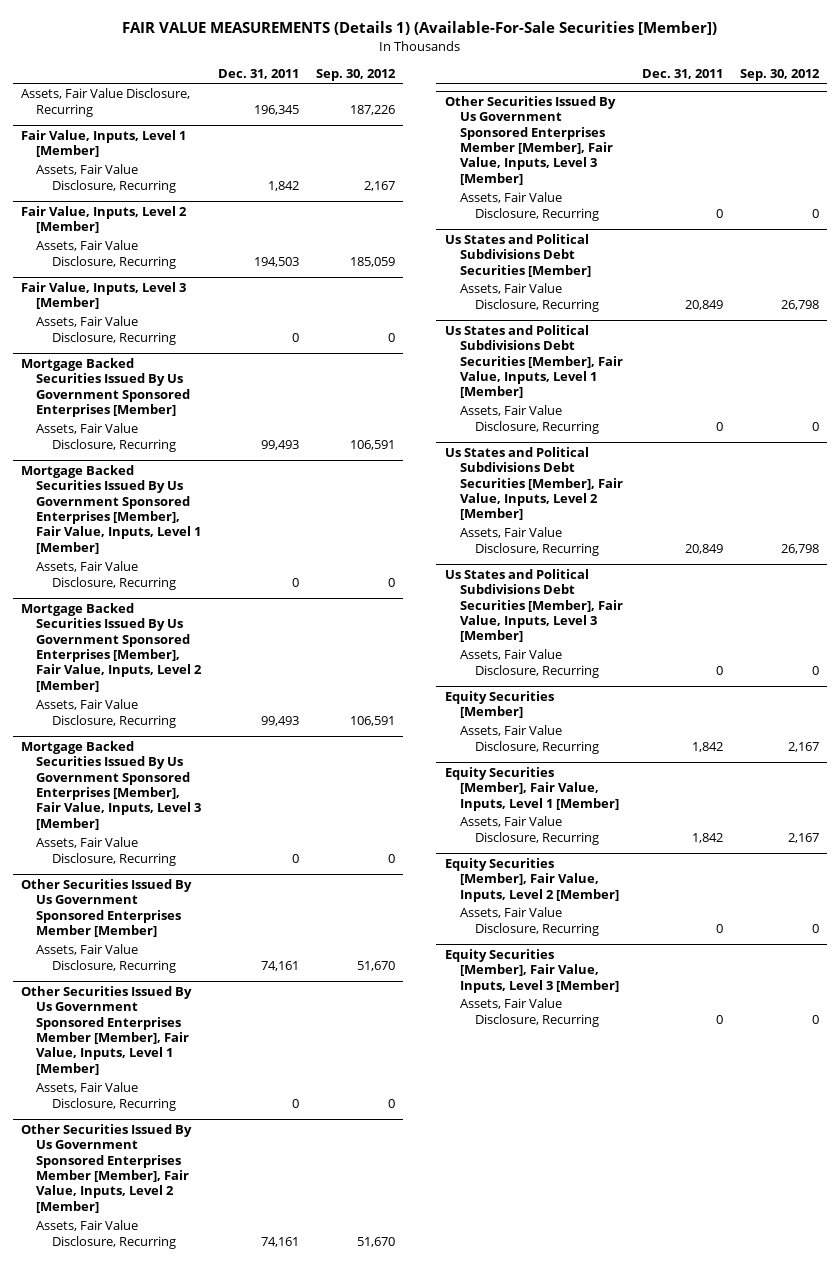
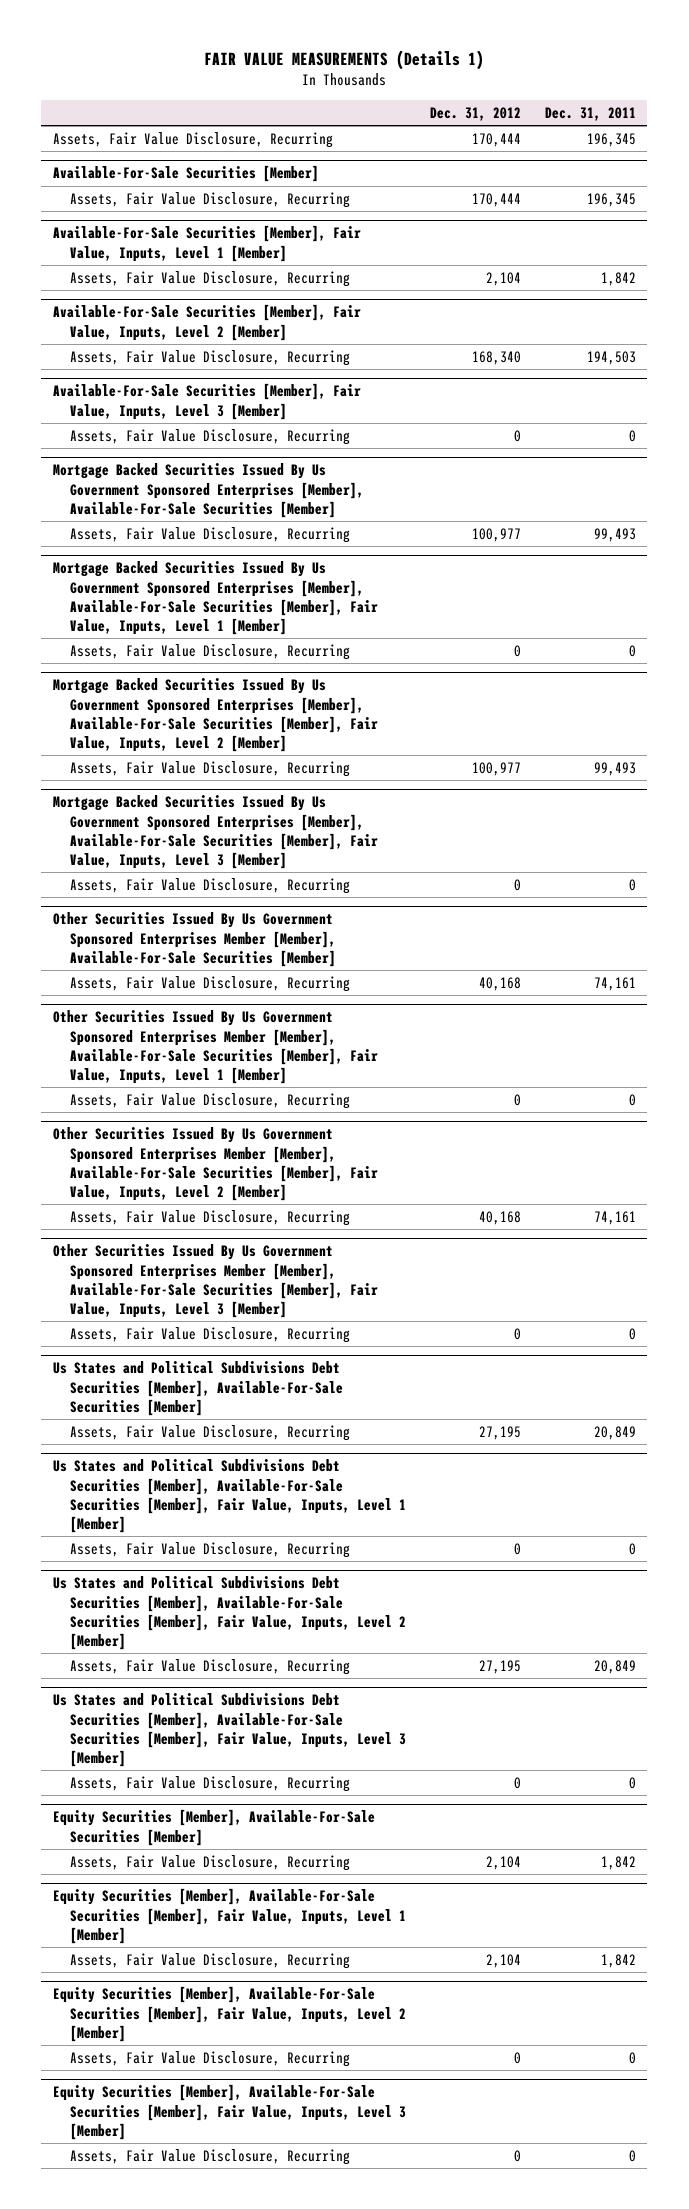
- FAIR VALUE MEASUREMENTS (Details 1) (Available-For-Sale Securities [Member])
+ FAIR VALUE MEASUREMENTS (Details 1)
- | Dec. 31, 2011 | Sep. 30, 2012
+ | Dec. 31, 2012 | Dec. 31, 2011
- Fair Value, Inputs, Level 1 [Member]
+ Available-For-Sale Securities [Member]
+ Assets, Fair Value Disclosure, Recurring | 170,444 | 196,345
+ Available-For-Sale Securities [Member], Fair Value, Inputs, Level 1 [Member]
- Fair Value, Inputs, Level 2 [Member]
+ Available-For-Sale Securities [Member], Fair Value, Inputs, Level 2 [Member]
- Fair Value, Inputs, Level 3 [Member]
+ Available-For-Sale Securities [Member], Fair Value, Inputs, Level 3 [Member]
- Mortgage Backed Securities Issued By Us Government Sponsored Enterprises [Member]
+ Mortgage Backed Securities Issued By Us Government Sponsored Enterprises [Member], Available-For-Sale Securities [Member]
- Mortgage Backed Securities Issued By Us Government Sponsored Enterprises [Member], Fair Value, Inputs, Level 1 [Member]
+ Mortgage Backed Securities Issued By Us Government Sponsored Enterprises [Member], Available-For-Sale Securities [Member], Fair Value, Inputs, Level 1 [Member]
- Mortgage Backed Securities Issued By Us Government Sponsored Enterprises [Member], Fair Value, Inputs, Level 2 [Member]
+ Mortgage Backed Securities Issued By Us Government Sponsored Enterprises [Member], Available-For-Sale Securities [Member], Fair Value, Inputs, Level 2 [Member]
- Mortgage Backed Securities Issued By Us Government Sponsored Enterprises [Member], Fair Value, Inputs, Level 3 [Member]
+ Mortgage Backed Securities Issued By Us Government Sponsored Enterprises [Member], Available-For-Sale Securities [Member], Fair Value, Inputs, Level 3 [Member]
- Other Securities Issued By Us Government Sponsored Enterprises Member [Member]
+ Other Securities Issued By Us Government Sponsored Enterprises Member [Member], Available-For-Sale Securities [Member]
- Other Securities Issued By Us Government Sponsored Enterprises Member [Member], Fair Value, Inputs, Level 1 [Member]
+ Other Securities Issued By Us Government Sponsored Enterprises Member [Member], Available-For-Sale Securities [Member], Fair Value, Inputs, Level 1 [Member]
- Other Securities Issued By Us Government Sponsored Enterprises Member [Member], Fair Value, Inputs, Level 2 [Member]
+ Other Securities Issued By Us Government Sponsored Enterprises Member [Member], Available-For-Sale Securities [Member], Fair Value, Inputs, Level 2 [Member]
- Other Securities Issued By Us Government Sponsored Enterprises Member [Member], Fair Value, Inputs, Level 3 [Member]
+ Other Securities Issued By Us Government Sponsored Enterprises Member [Member], Available-For-Sale Securities [Member], Fair Value, Inputs, Level 3 [Member]
- Us States and Political Subdivisions Debt Securities [Member]
+ Us States and Political Subdivisions Debt Securities [Member], Available-For-Sale Securities [Member]
- Us States and Political Subdivisions Debt Securities [Member], Fair Value, Inputs, Level 1 [Member]
+ Us States and Political Subdivisions Debt Securities [Member], Available-For-Sale Securities [Member], Fair Value, Inputs, Level 1 [Member]
- Us States and Political Subdivisions Debt Securities [Member], Fair Value, Inputs, Level 2 [Member]
+ Us States and Political Subdivisions Debt Securities [Member], Available-For-Sale Securities [Member], Fair Value, Inputs, Level 2 [Member]
- Us States and Political Subdivisions Debt Securities [Member], Fair Value, Inputs, Level 3 [Member]
+ Us States and Political Subdivisions Debt Securities [Member], Available-For-Sale Securities [Member], Fair Value, Inputs, Level 3 [Member]
- Equity Securities [Member]
+ Equity Securities [Member], Available-For-Sale Securities [Member]
- Equity Securities [Member], Fair Value, Inputs, Level 1 [Member]
+ Equity Securities [Member], Available-For-Sale Securities [Member], Fair Value, Inputs, Level 1 [Member]
- Equity Securities [Member], Fair Value, Inputs, Level 2 [Member]
+ Equity Securities [Member], Available-For-Sale Securities [Member], Fair Value, Inputs, Level 2 [Member]
- Equity Securities [Member], Fair Value, Inputs, Level 3 [Member]
+ Equity Securities [Member], Available-For-Sale Securities [Member], Fair Value, Inputs, Level 3 [Member]

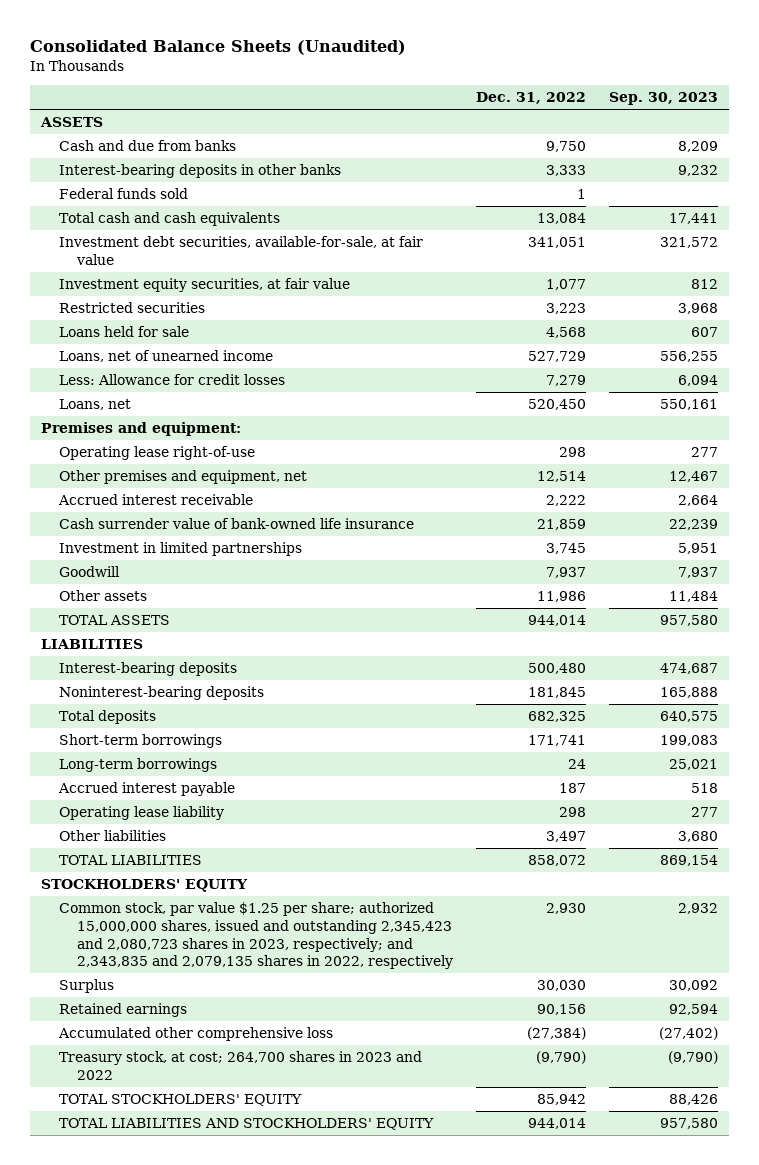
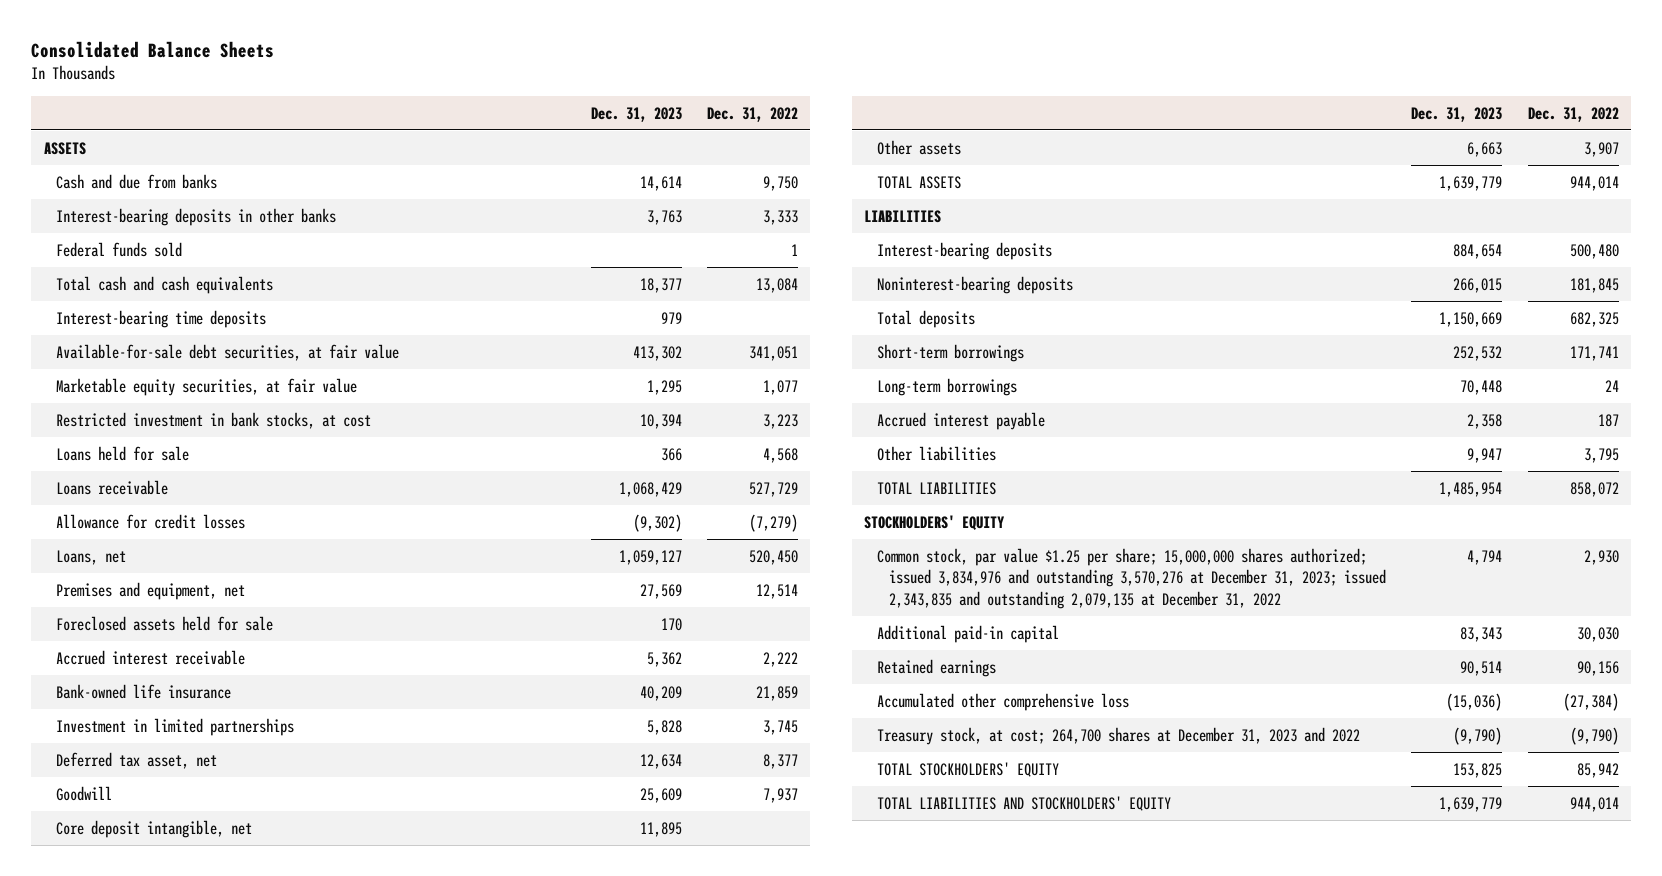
- Consolidated Balance Sheets (Unaudited)
+ Consolidated Balance Sheets
- | Dec. 31, 2022 | Sep. 30, 2023
+ | Dec. 31, 2023 | Dec. 31, 2022
- Investment debt securities, available-for-sale, at fair value | 341,051 | 321,572
- Investment equity securities, at fair value | 1,077 | 812
- Restricted securities | 3,223 | 3,968
+ Interest-bearing time deposits | 979 |
+ Available-for-sale debt securities, at fair value | 413,302 | 341,051
+ Marketable equity securities, at fair value | 1,295 | 1,077
+ Restricted investment in bank stocks, at cost | 10,394 | 3,223
- Loans, net of unearned income | 527,729 | 556,255
- Less: Allowance for credit losses | 7,279 | 6,094
+ Loans receivable | 1,068,429 | 527,729
+ Allowance for credit losses | (9,302) | (7,279)
- Premises and equipment:
- Operating lease right-of-use | 298 | 277
- Other premises and equipment, net | 12,514 | 12,467
+ Premises and equipment, net | 27,569 | 12,514
+ Foreclosed assets held for sale | 170 |
- Cash surrender value of bank-owned life insurance | 21,859 | 22,239
+ Bank-owned life insurance | 40,209 | 21,859
+ Deferred tax asset, net | 12,634 | 8,377
- Other assets | 11,986 | 11,484
+ Core deposit intangible, net | 11,895 |
+ Other assets | 6,663 | 3,907
- Operating lease liability | 298 | 277
- Other liabilities | 3,497 | 3,680
+ Other liabilities | 9,947 | 3,795
- Common stock, par value $1.25 per share; authorized 15,000,000 shares, issued and outstanding 2,345,423 and 2,080,723 shares in 2023, respectively; and 2,343,835 and 2,079,135 shares in 2022, respectively | 2,930 | 2,932
- Surplus | 30,030 | 30,092
+ Common stock, par value $1.25 per share; 15,000,000 shares authorized; issued 3,834,976 and outstanding 3,570,276 at December 31, 2023; issued 2,343,835 and outstanding 2,079,135 at December 31, 2022 | 4,794 | 2,930
+ Additional paid-in capital | 83,343 | 30,030
- Treasury stock, at cost; 264,700 shares in 2023 and 2022 | (9,790) | (9,790)
+ Treasury stock, at cost; 264,700 shares at December 31, 2023 and 2022 | (9,790) | (9,790)

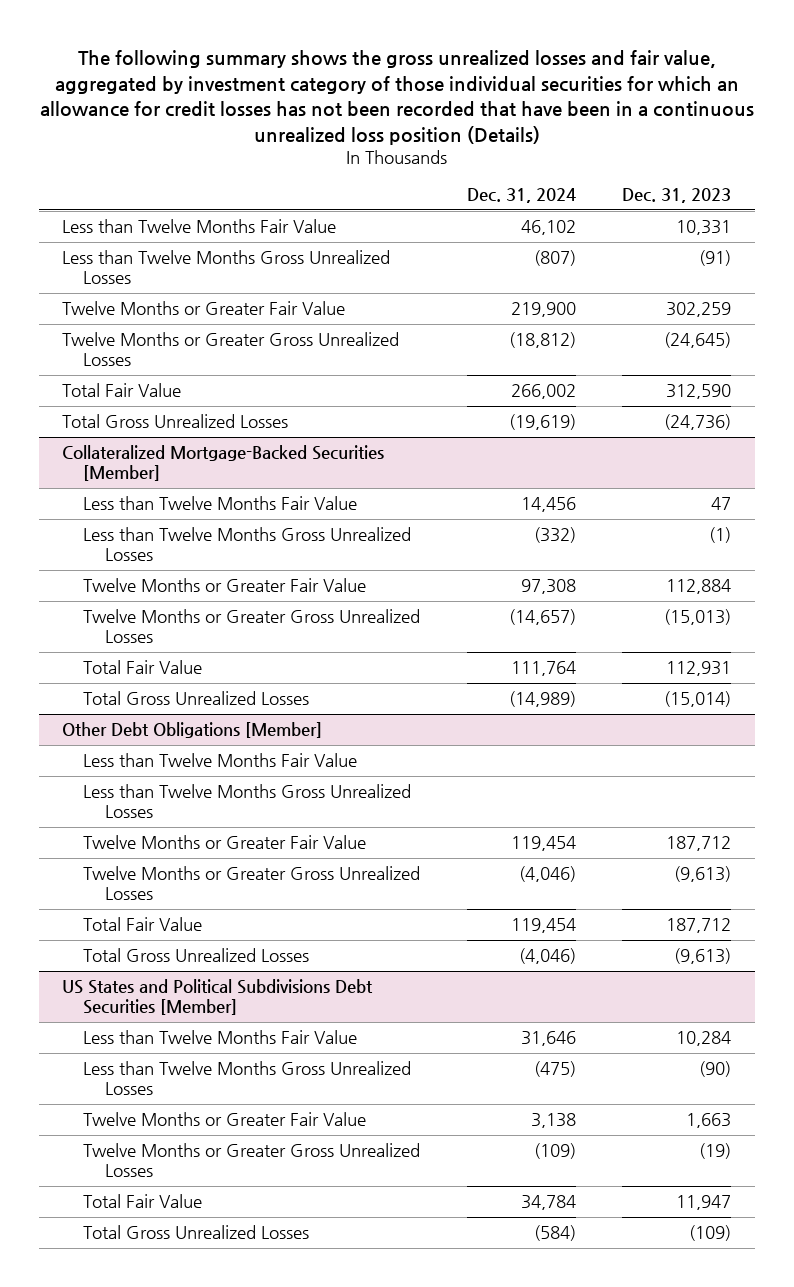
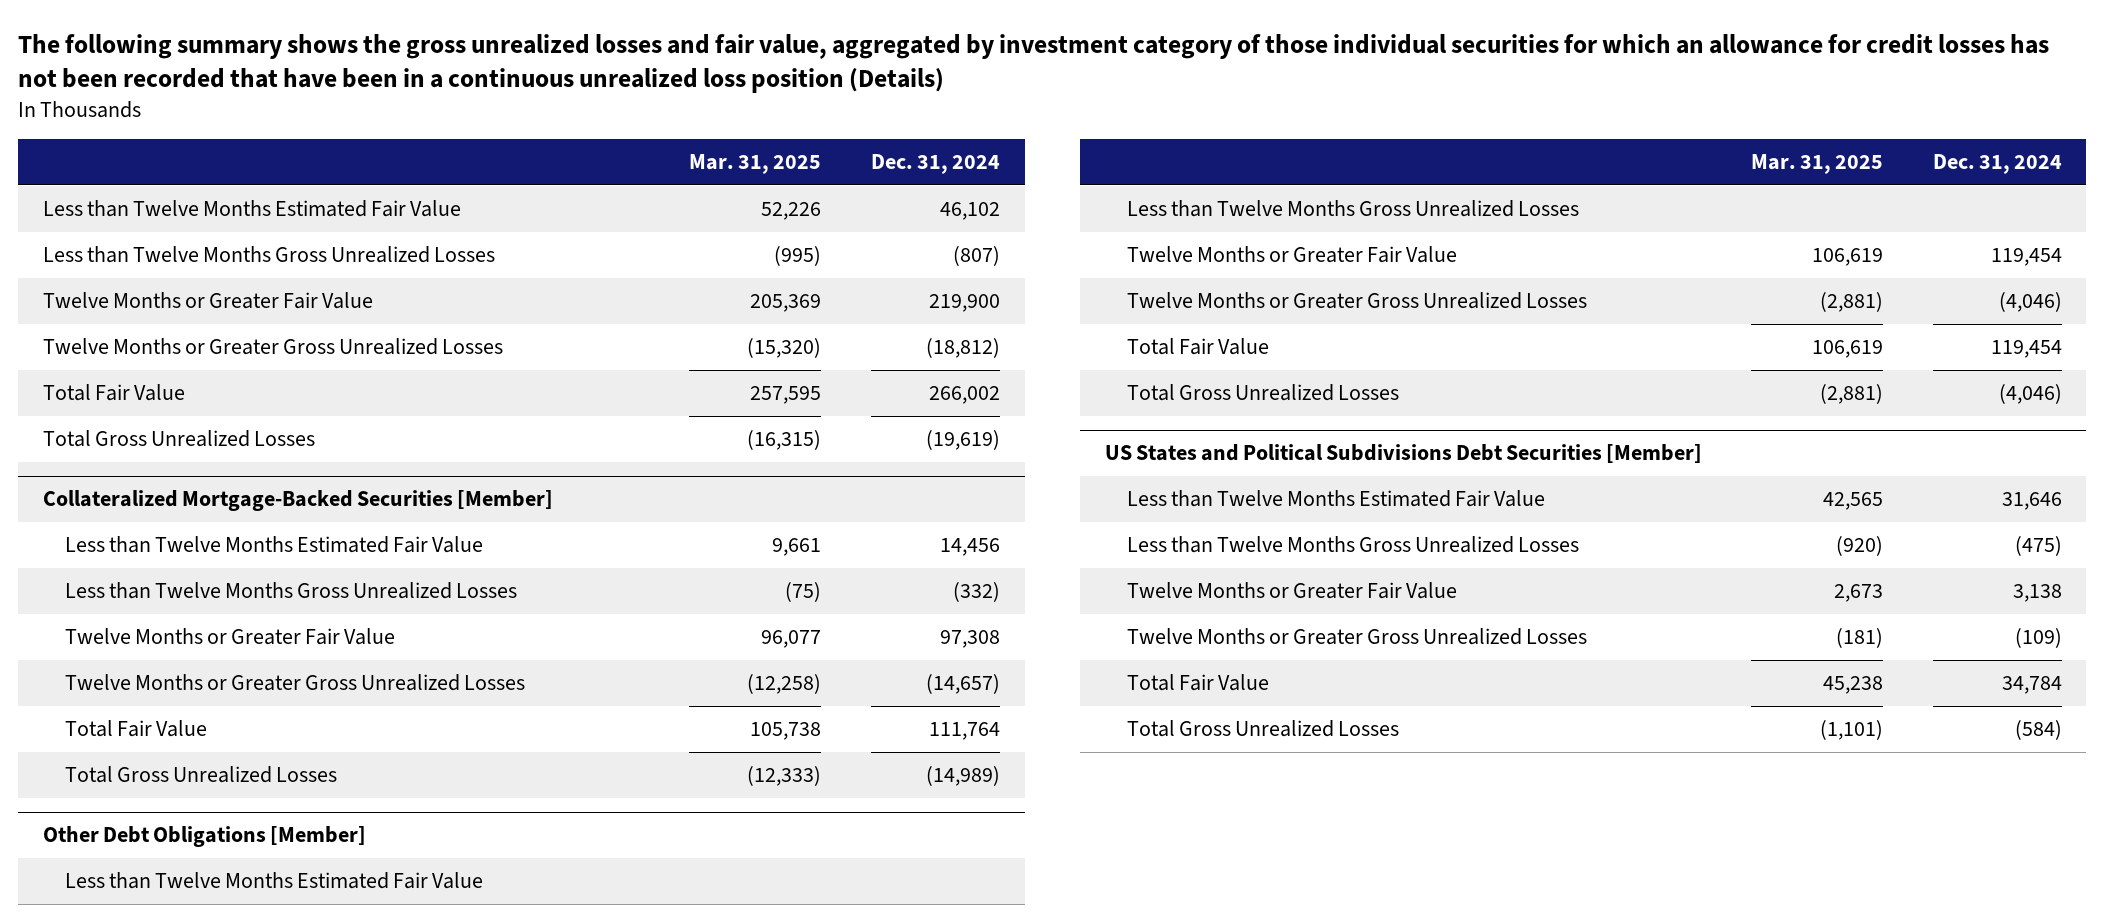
- | Dec. 31, 2024 | Dec. 31, 2023
+ | Mar. 31, 2025 | Dec. 31, 2024
- Less than Twelve Months Fair Value | 46,102 | 10,331
+ Less than Twelve Months Estimated Fair Value | 52,226 | 46,102
@ Collateralized Mortgage-Backed Securities [Member]
- Less than Twelve Months Fair Value | 14,456 | 47
+ Less than Twelve Months Estimated Fair Value | 9,661 | 14,456
@ Other Debt Obligations [Member]
- Less than Twelve Months Fair Value
+ Less than Twelve Months Estimated Fair Value
@ US States and Political Subdivisions Debt Securities [Member]
- Less than Twelve Months Fair Value | 31,646 | 10,284
+ Less than Twelve Months Estimated Fair Value | 42,565 | 31,646

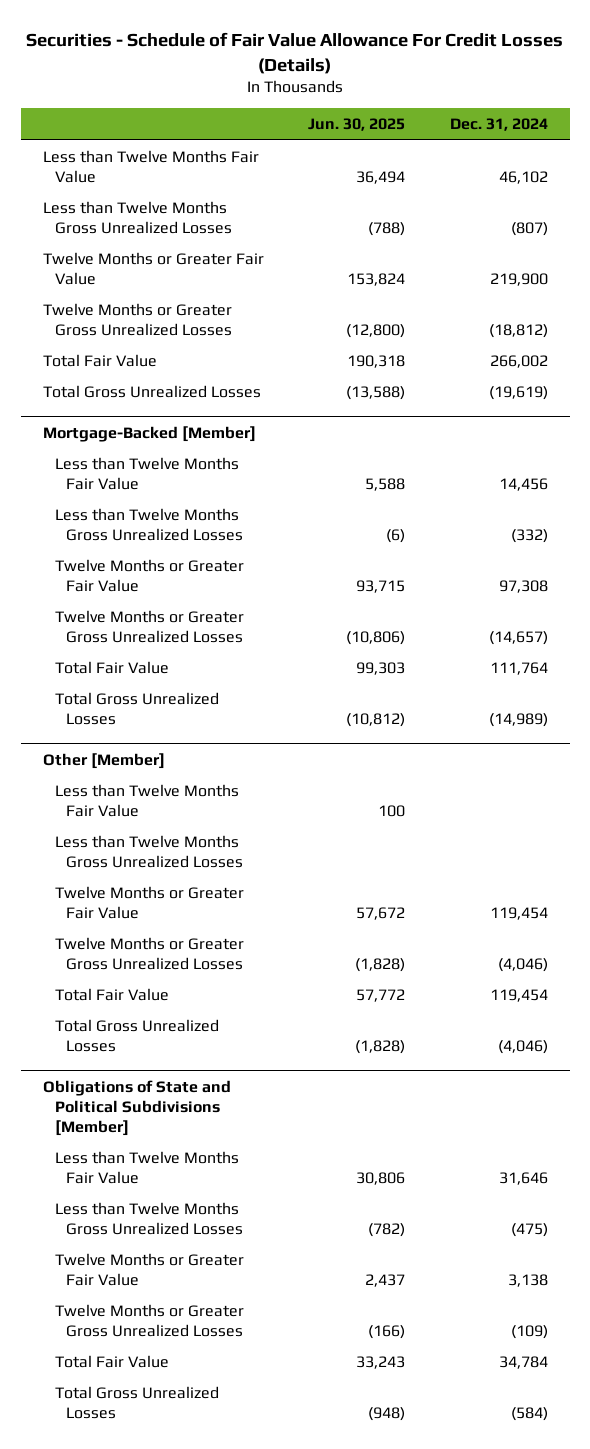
- The following summary shows the gross unrealized losses and fair value, aggregated by investment category of those individual securities for which an allowance for credit losses has not been recorded that have been in a continuous unrealized loss position (Details)
+ Securities - Schedule of Fair Value Allowance For Credit Losses (Details)
- | Mar. 31, 2025 | Dec. 31, 2024
+ | Jun. 30, 2025 | Dec. 31, 2024
- Less than Twelve Months Estimated Fair Value | 52,226 | 46,102
+ Less than Twelve Months Fair Value | 36,494 | 46,102
- Collateralized Mortgage-Backed Securities [Member]
- Less than Twelve Months Estimated Fair Value | 9,661 | 14,456
+ Mortgage-Backed [Member]
+ Less than Twelve Months Fair Value | 5,588 | 14,456
- Other Debt Obligations [Member]
- Less than Twelve Months Estimated Fair Value
+ Other [Member]
+ Less than Twelve Months Fair Value | 100 |
- US States and Political Subdivisions Debt Securities [Member]
- Less than Twelve Months Estimated Fair Value | 42,565 | 31,646
+ Obligations of State and Political Subdivisions [Member]
+ Less than Twelve Months Fair Value | 30,806 | 31,646

